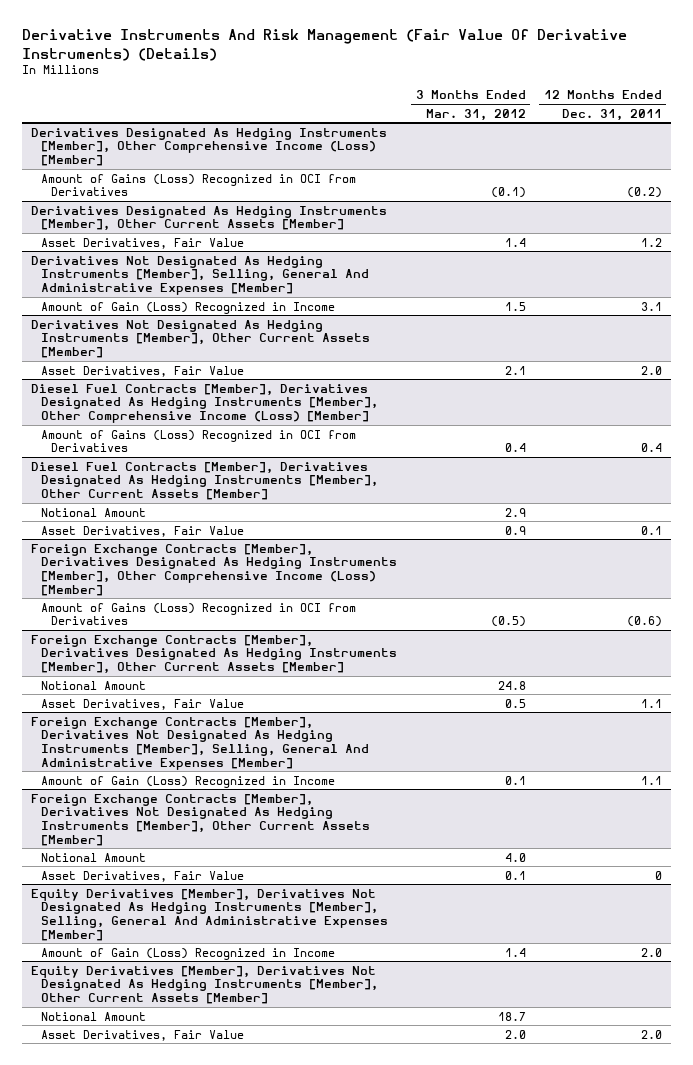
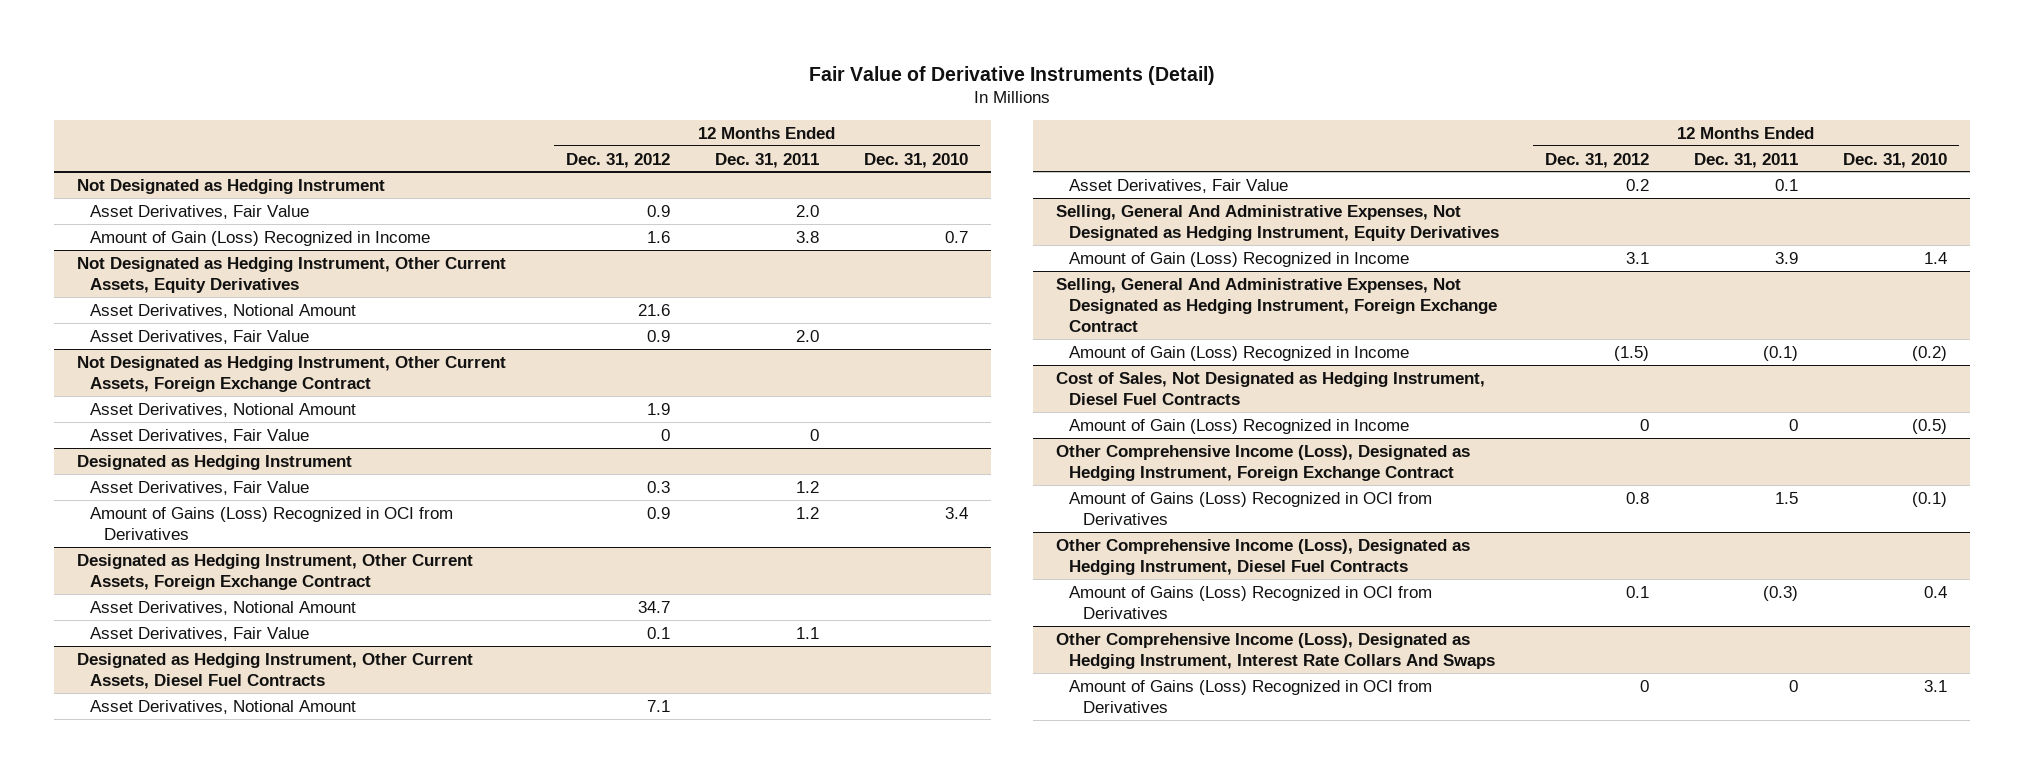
- Derivative Instruments And Risk Management (Fair Value Of Derivative Instruments) (Details)
+ Fair Value of Derivative Instruments (Detail)
- | 3 Months Ended Mar. 31, 2012 | 12 Months Ended Dec. 31, 2011
+ | 12 Months Ended Dec. 31, 2012 | 12 Months Ended Dec. 31, 2011 | 12 Months Ended Dec. 31, 2010
- Derivatives Designated As Hedging Instruments [Member], Other Comprehensive Income (Loss) [Member]
- Amount of Gains (Loss) Recognized in OCI from Derivatives | (0.1) | (0.2)
- Derivatives Designated As Hedging Instruments [Member], Other Current Assets [Member]
- Asset Derivatives, Fair Value | 1.4 | 1.2
- Derivatives Not Designated As Hedging Instruments [Member], Selling, General And Administrative Expenses [Member]
- Amount of Gain (Loss) Recognized in Income | 1.5 | 3.1
- Derivatives Not Designated As Hedging Instruments [Member], Other Current Assets [Member]
+ Not Designated as Hedging Instrument
- Diesel Fuel Contracts [Member], Derivatives Designated As Hedging Instruments [Member], Other Comprehensive Income (Loss) [Member]
- Amount of Gains (Loss) Recognized in OCI from Derivatives | 0.4 | 0.4
- Diesel Fuel Contracts [Member], Derivatives Designated As Hedging Instruments [Member], Other Current Assets [Member]
- Notional Amount | 2.9 |
- Asset Derivatives, Fair Value | 0.9 | 0.1
- Foreign Exchange Contracts [Member], Derivatives Designated As Hedging Instruments [Member], Other Comprehensive Income (Loss) [Member]
- Amount of Gains (Loss) Recognized in OCI from Derivatives | (0.5) | (0.6)
- Foreign Exchange Contracts [Member], Derivatives Designated As Hedging Instruments [Member], Other Current Assets [Member]
- Notional Amount | 24.8 |
- Asset Derivatives, Fair Value | 0.5 | 1.1
- Foreign Exchange Contracts [Member], Derivatives Not Designated As Hedging Instruments [Member], Selling, General And Administrative Expenses [Member]
- Amount of Gain (Loss) Recognized in Income | 0.1 | 1.1
- Foreign Exchange Contracts [Member], Derivatives Not Designated As Hedging Instruments [Member], Other Current Assets [Member]
- Notional Amount | 4.0 |
- Asset Derivatives, Fair Value | 0.1 | 0
- Equity Derivatives [Member], Derivatives Not Designated As Hedging Instruments [Member], Selling, General And Administrative Expenses [Member]
- Amount of Gain (Loss) Recognized in Income | 1.4 | 2.0
- Equity Derivatives [Member], Derivatives Not Designated As Hedging Instruments [Member], Other Current Assets [Member]
- Notional Amount | 18.7 |
+ Amount of Gain (Loss) Recognized in Income | 1.6 | 3.8 | 0.7
+ Not Designated as Hedging Instrument, Other Current Assets, Equity Derivatives
+ Asset Derivatives, Notional Amount | 21.6 | |
+ Not Designated as Hedging Instrument, Other Current Assets, Foreign Exchange Contract
+ Asset Derivatives, Notional Amount | 1.9 | |
+ Asset Derivatives, Fair Value | 0 | 0 |
+ Designated as Hedging Instrument
+ Asset Derivatives, Fair Value | 0.3 | 1.2 |
+ Amount of Gains (Loss) Recognized in OCI from Derivatives | 0.9 | 1.2 | 3.4
+ Designated as Hedging Instrument, Other Current Assets, Foreign Exchange Contract
+ Asset Derivatives, Notional Amount | 34.7 | |
+ Asset Derivatives, Fair Value | 0.1 | 1.1 |
+ Designated as Hedging Instrument, Other Current Assets, Diesel Fuel Contracts
+ Asset Derivatives, Notional Amount | 7.1 | |
+ Asset Derivatives, Fair Value | 0.2 | 0.1 |
+ Selling, General And Administrative Expenses, Not Designated as Hedging Instrument, Equity Derivatives
+ Amount of Gain (Loss) Recognized in Income | 3.1 | 3.9 | 1.4
+ Selling, General And Administrative Expenses, Not Designated as Hedging Instrument, Foreign Exchange Contract
+ Amount of Gain (Loss) Recognized in Income | (1.5) | (0.1) | (0.2)
+ Cost of Sales, Not Designated as Hedging Instrument, Diesel Fuel Contracts
+ Amount of Gain (Loss) Recognized in Income | 0 | 0 | (0.5)
+ Other Comprehensive Income (Loss), Designated as Hedging Instrument, Foreign Exchange Contract
+ Amount of Gains (Loss) Recognized in OCI from Derivatives | 0.8 | 1.5 | (0.1)
+ Other Comprehensive Income (Loss), Designated as Hedging Instrument, Diesel Fuel Contracts
+ Amount of Gains (Loss) Recognized in OCI from Derivatives | 0.1 | (0.3) | 0.4
+ Other Comprehensive Income (Loss), Designated as Hedging Instrument, Interest Rate Collars And Swaps
+ Amount of Gains (Loss) Recognized in OCI from Derivatives | 0 | 0 | 3.1

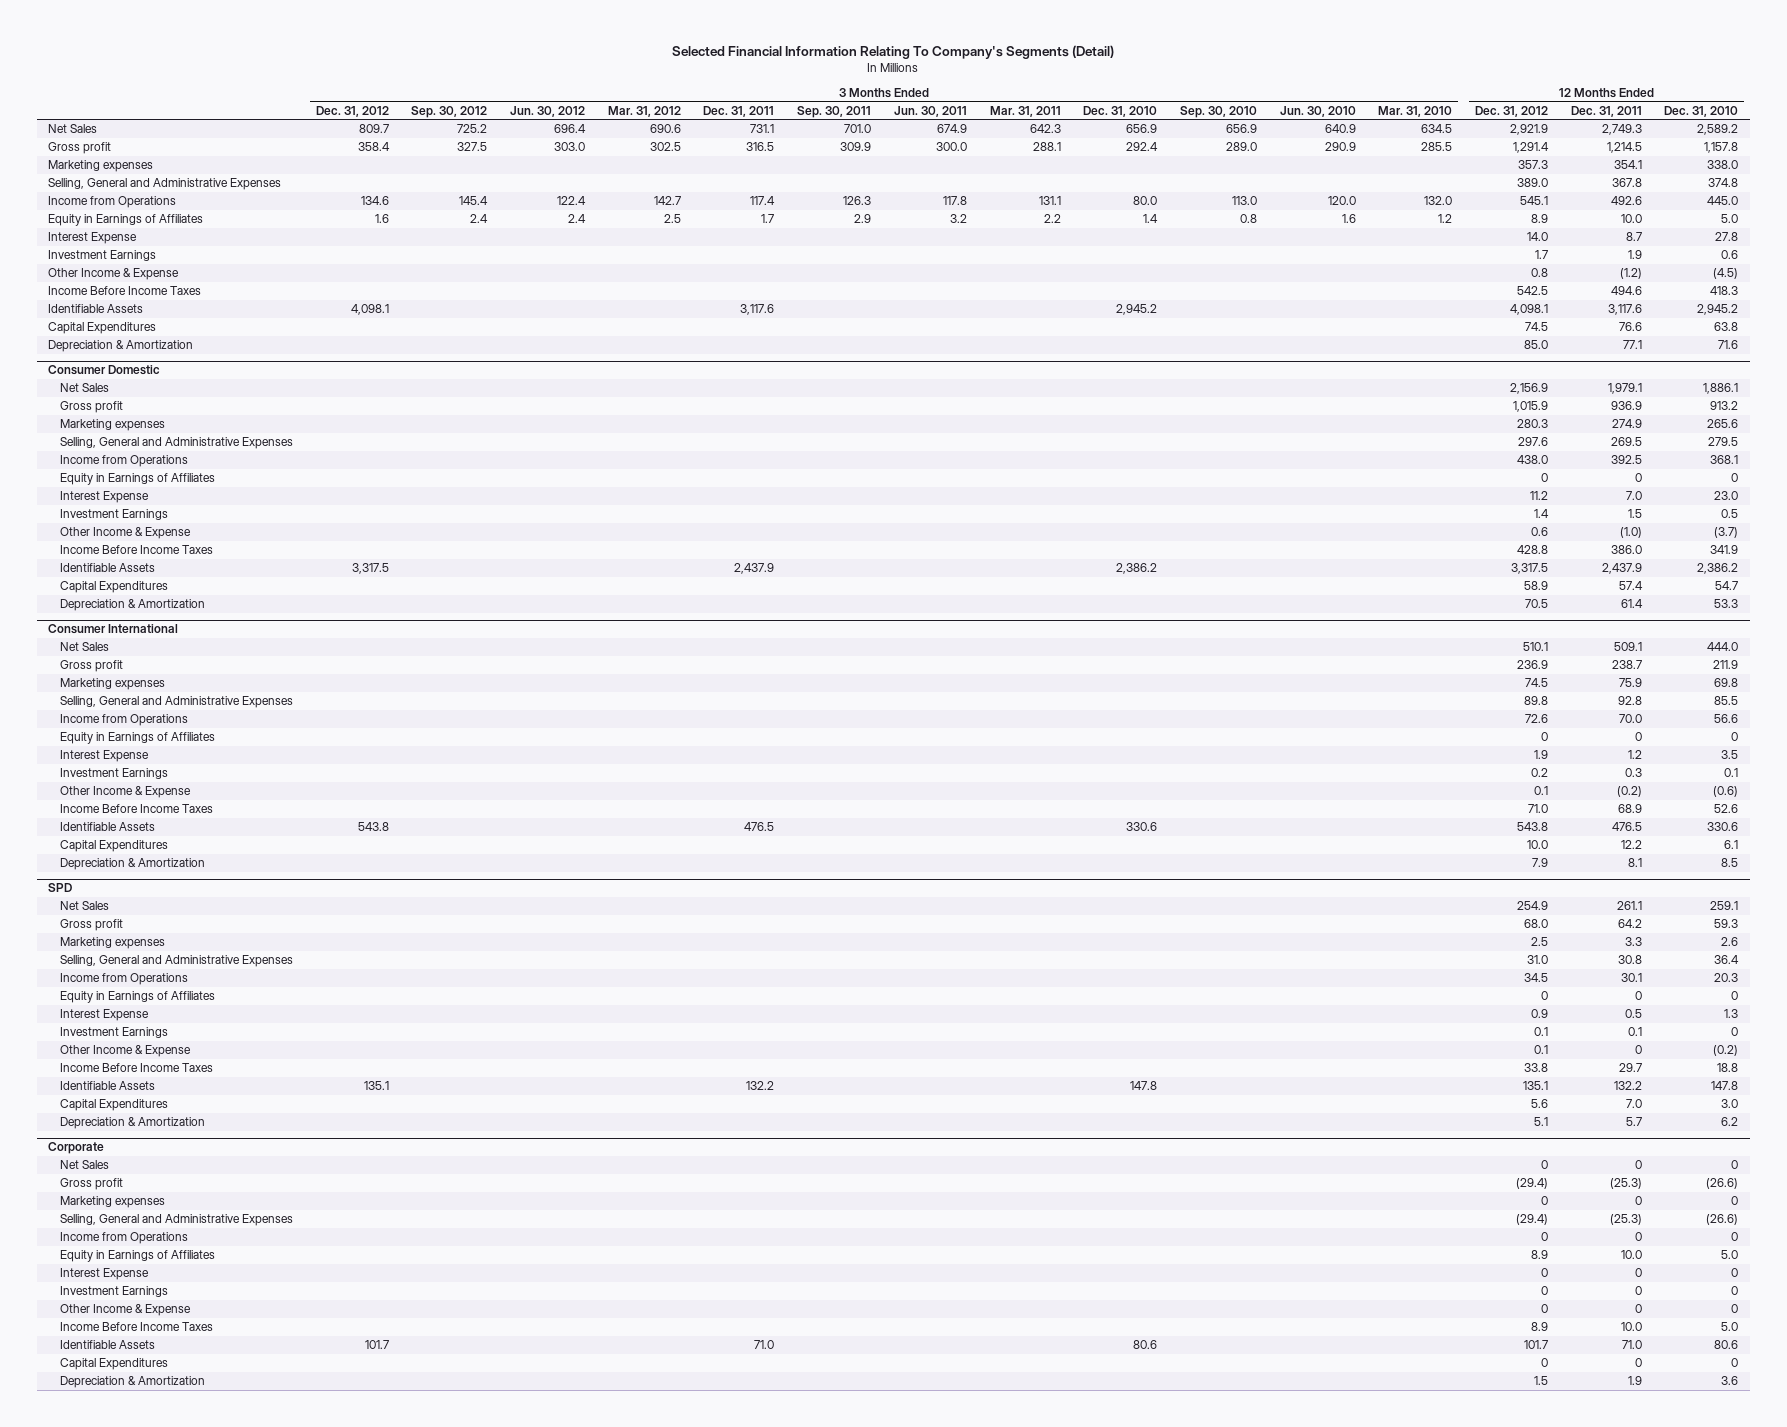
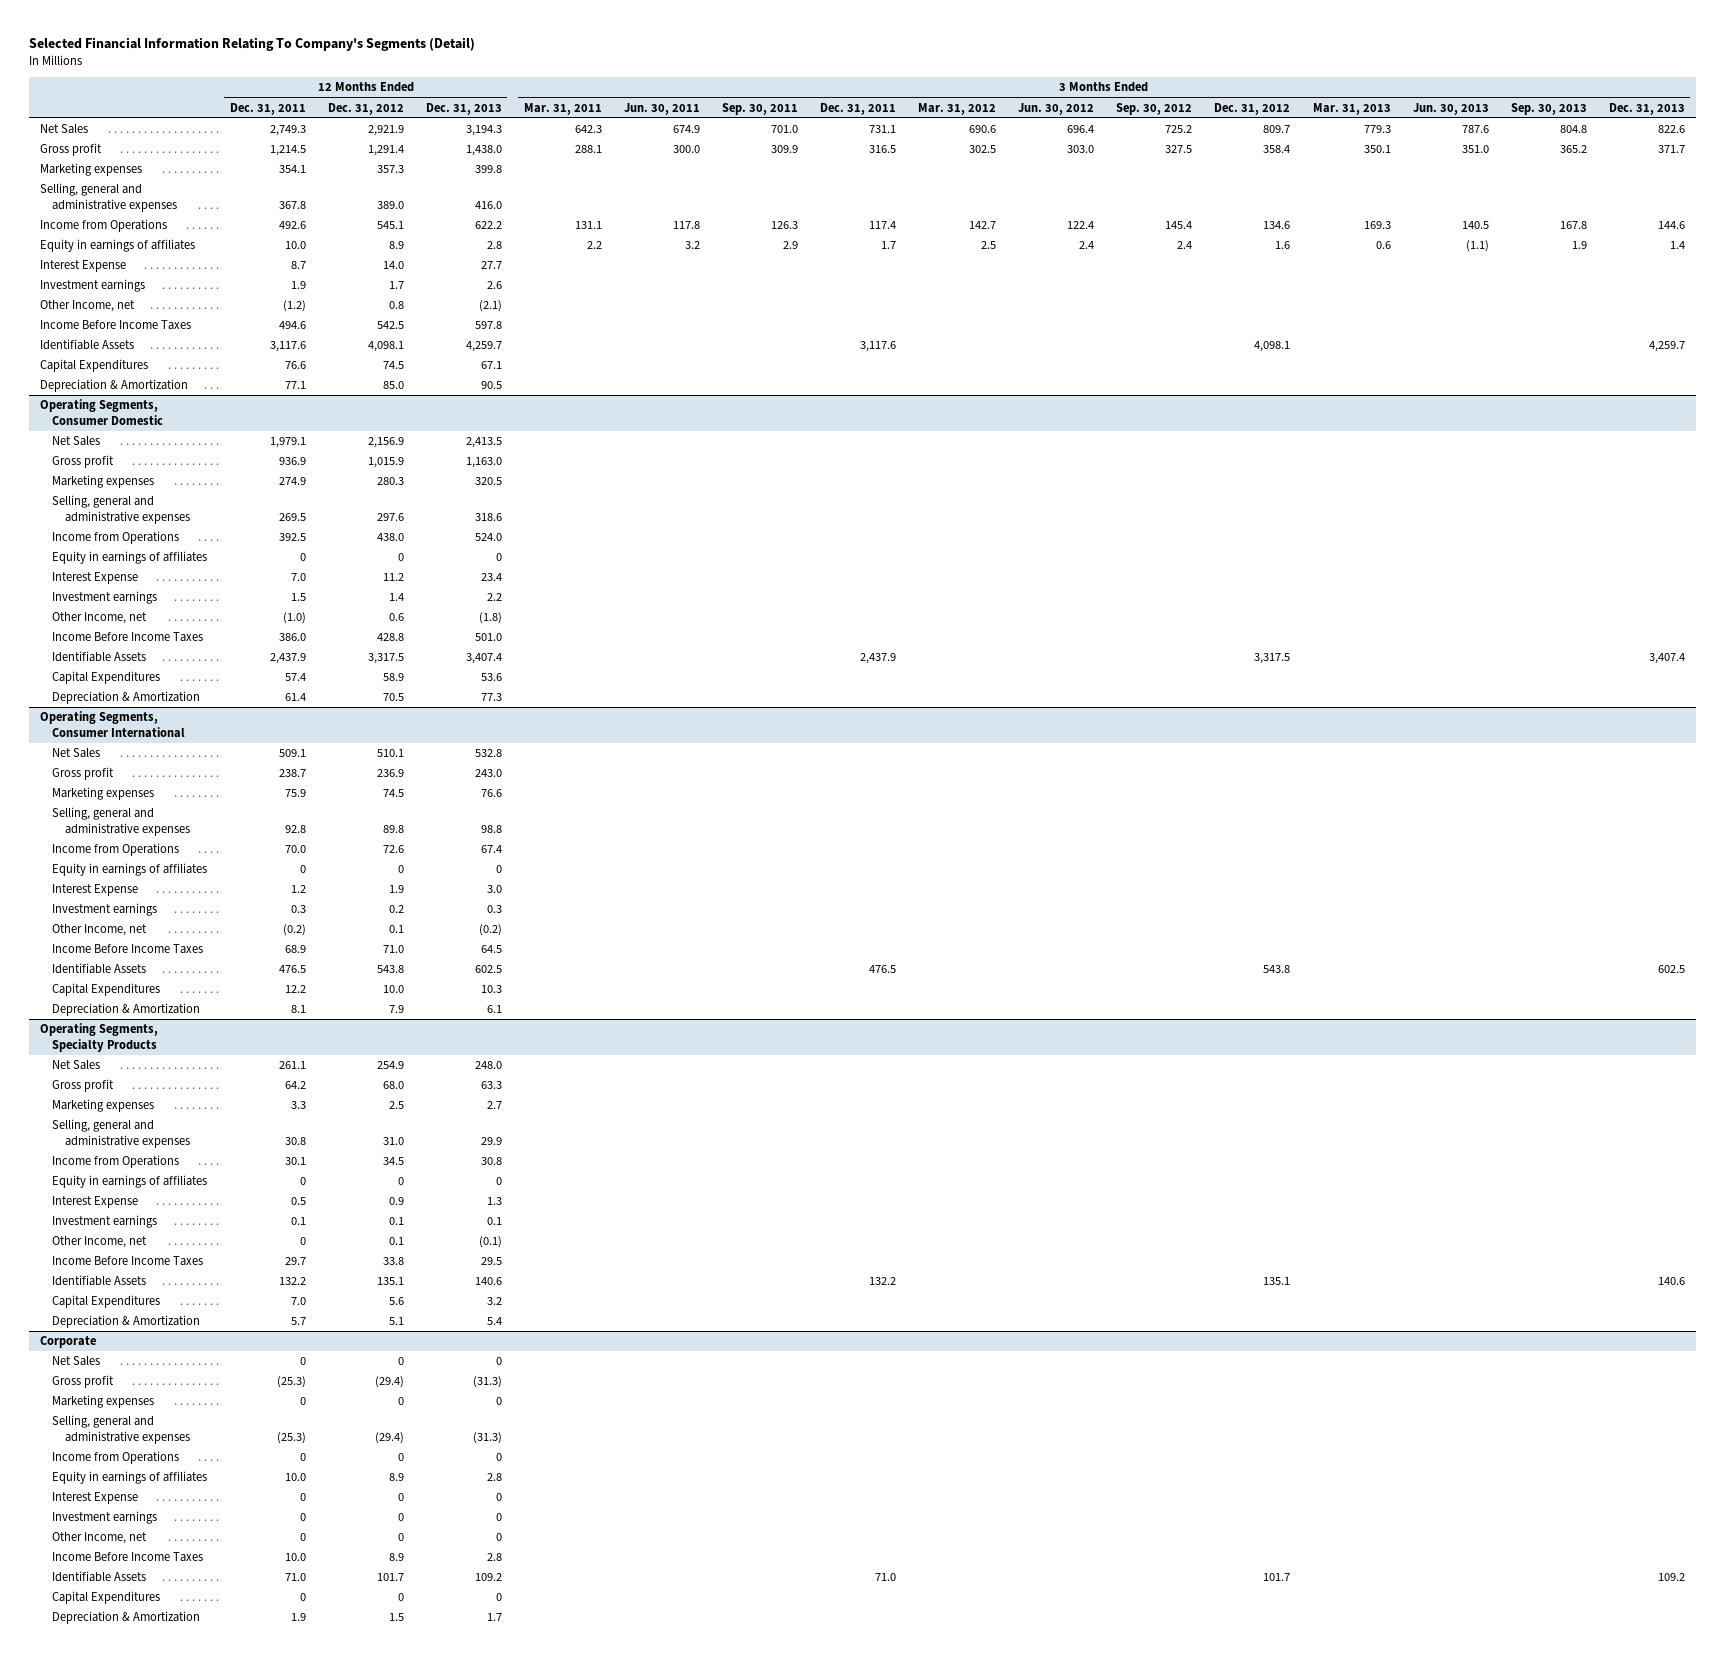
- | 3 Months Ended Dec. 31, 2012 | 3 Months Ended Sep. 30, 2012 | 3 Months Ended Jun. 30, 2012 | 3 Months Ended Mar. 31, 2012 | 3 Months Ended Dec. 31, 2011 | 3 Months Ended Sep. 30, 2011 | 3 Months Ended Jun. 30, 2011 | 3 Months Ended Mar. 31, 2011 | 3 Months Ended Dec. 31, 2010 | 3 Months Ended Sep. 30, 2010 | 3 Months Ended Jun. 30, 2010 | 3 Months Ended Mar. 31, 2010 | 12 Months Ended Dec. 31, 2012 | 12 Months Ended Dec. 31, 2011 | 12 Months Ended Dec. 31, 2010
+ | 12 Months Ended Dec. 31, 2011 | 12 Months Ended Dec. 31, 2012 | 12 Months Ended Dec. 31, 2013 | 3 Months Ended Mar. 31, 2011 | 3 Months Ended Jun. 30, 2011 | 3 Months Ended Sep. 30, 2011 | 3 Months Ended Dec. 31, 2011 | 3 Months Ended Mar. 31, 2012 | 3 Months Ended Jun. 30, 2012 | 3 Months Ended Sep. 30, 2012 | 3 Months Ended Dec. 31, 2012 | 3 Months Ended Mar. 31, 2013 | 3 Months Ended Jun. 30, 2013 | 3 Months Ended Sep. 30, 2013 | 3 Months Ended Dec. 31, 2013
- Selling, General and Administrative Expenses | | | | | | | | | | | | | 389.0 | 367.8 | 374.8
+ Selling, general and administrative expenses | 367.8 | 389.0 | 416.0 | | | | | | | | | | | |
- Equity in Earnings of Affiliates | 1.6 | 2.4 | 2.4 | 2.5 | 1.7 | 2.9 | 3.2 | 2.2 | 1.4 | 0.8 | 1.6 | 1.2 | 8.9 | 10.0 | 5.0
+ Equity in earnings of affiliates | 10.0 | 8.9 | 2.8 | 2.2 | 3.2 | 2.9 | 1.7 | 2.5 | 2.4 | 2.4 | 1.6 | 0.6 | (1.1) | 1.9 | 1.4
- Investment Earnings | | | | | | | | | | | | | 1.7 | 1.9 | 0.6
- Other Income & Expense | | | | | | | | | | | | | 0.8 | (1.2) | (4.5)
+ Investment earnings | 1.9 | 1.7 | 2.6 | | | | | | | | | | | |
+ Other Income, net | (1.2) | 0.8 | (2.1) | | | | | | | | | | | |
- Consumer Domestic
+ Operating Segments, Consumer Domestic
- Selling, General and Administrative Expenses | | | | | | | | | | | | | 297.6 | 269.5 | 279.5
+ Selling, general and administrative expenses | 269.5 | 297.6 | 318.6 | | | | | | | | | | | |
- Equity in Earnings of Affiliates | | | | | | | | | | | | | 0 | 0 | 0
+ Equity in earnings of affiliates | 0 | 0 | 0 | | | | | | | | | | | |
- Investment Earnings | | | | | | | | | | | | | 1.4 | 1.5 | 0.5
- Other Income & Expense | | | | | | | | | | | | | 0.6 | (1.0) | (3.7)
+ Investment earnings | 1.5 | 1.4 | 2.2 | | | | | | | | | | | |
+ Other Income, net | (1.0) | 0.6 | (1.8) | | | | | | | | | | | |
- Consumer International
+ Operating Segments, Consumer International
- Selling, General and Administrative Expenses | | | | | | | | | | | | | 89.8 | 92.8 | 85.5
+ Selling, general and administrative expenses | 92.8 | 89.8 | 98.8 | | | | | | | | | | | |
- Equity in Earnings of Affiliates | | | | | | | | | | | | | 0 | 0 | 0
+ Equity in earnings of affiliates | 0 | 0 | 0 | | | | | | | | | | | |
- Investment Earnings | | | | | | | | | | | | | 0.2 | 0.3 | 0.1
- Other Income & Expense | | | | | | | | | | | | | 0.1 | (0.2) | (0.6)
+ Investment earnings | 0.3 | 0.2 | 0.3 | | | | | | | | | | | |
+ Other Income, net | (0.2) | 0.1 | (0.2) | | | | | | | | | | | |
- SPD
+ Operating Segments, Specialty Products
- Selling, General and Administrative Expenses | | | | | | | | | | | | | 31.0 | 30.8 | 36.4
+ Selling, general and administrative expenses | 30.8 | 31.0 | 29.9 | | | | | | | | | | | |
- Equity in Earnings of Affiliates | | | | | | | | | | | | | 0 | 0 | 0
+ Equity in earnings of affiliates | 0 | 0 | 0 | | | | | | | | | | | |
- Investment Earnings | | | | | | | | | | | | | 0.1 | 0.1 | 0
- Other Income & Expense | | | | | | | | | | | | | 0.1 | 0 | (0.2)
+ Investment earnings | 0.1 | 0.1 | 0.1 | | | | | | | | | | | |
+ Other Income, net | 0 | 0.1 | (0.1) | | | | | | | | | | | |
@ Corporate
- Selling, General and Administrative Expenses | | | | | | | | | | | | | (29.4) | (25.3) | (26.6)
+ Selling, general and administrative expenses | (25.3) | (29.4) | (31.3) | | | | | | | | | | | |
- Equity in Earnings of Affiliates | | | | | | | | | | | | | 8.9 | 10.0 | 5.0
+ Equity in earnings of affiliates | 10.0 | 8.9 | 2.8 | | | | | | | | | | | |
- Investment Earnings | | | | | | | | | | | | | 0 | 0 | 0
- Other Income & Expense | | | | | | | | | | | | | 0 | 0 | 0
+ Investment earnings | 0 | 0 | 0 | | | | | | | | | | | |
+ Other Income, net | 0 | 0 | 0 | | | | | | | | | | | |

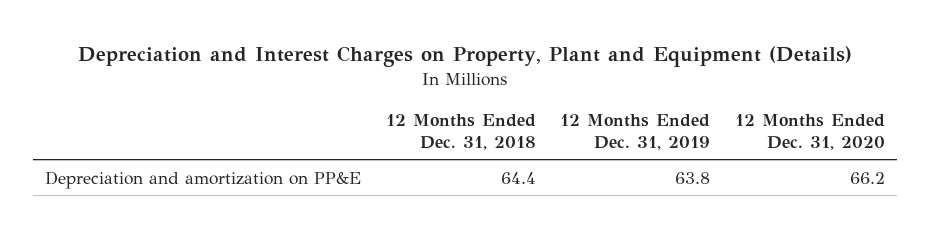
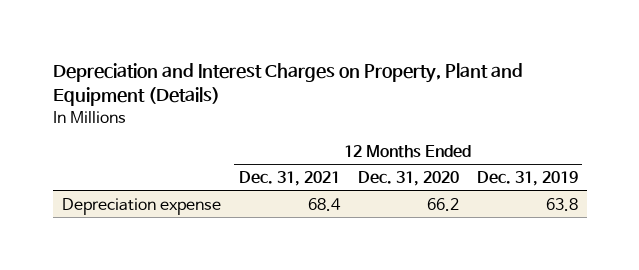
- | 12 Months Ended Dec. 31, 2018 | 12 Months Ended Dec. 31, 2019 | 12 Months Ended Dec. 31, 2020
+ | 12 Months Ended Dec. 31, 2021 | 12 Months Ended Dec. 31, 2020 | 12 Months Ended Dec. 31, 2019
- Depreciation and amortization on PP&E | 64.4 | 63.8 | 66.2
+ Depreciation expense | 68.4 | 66.2 | 63.8

